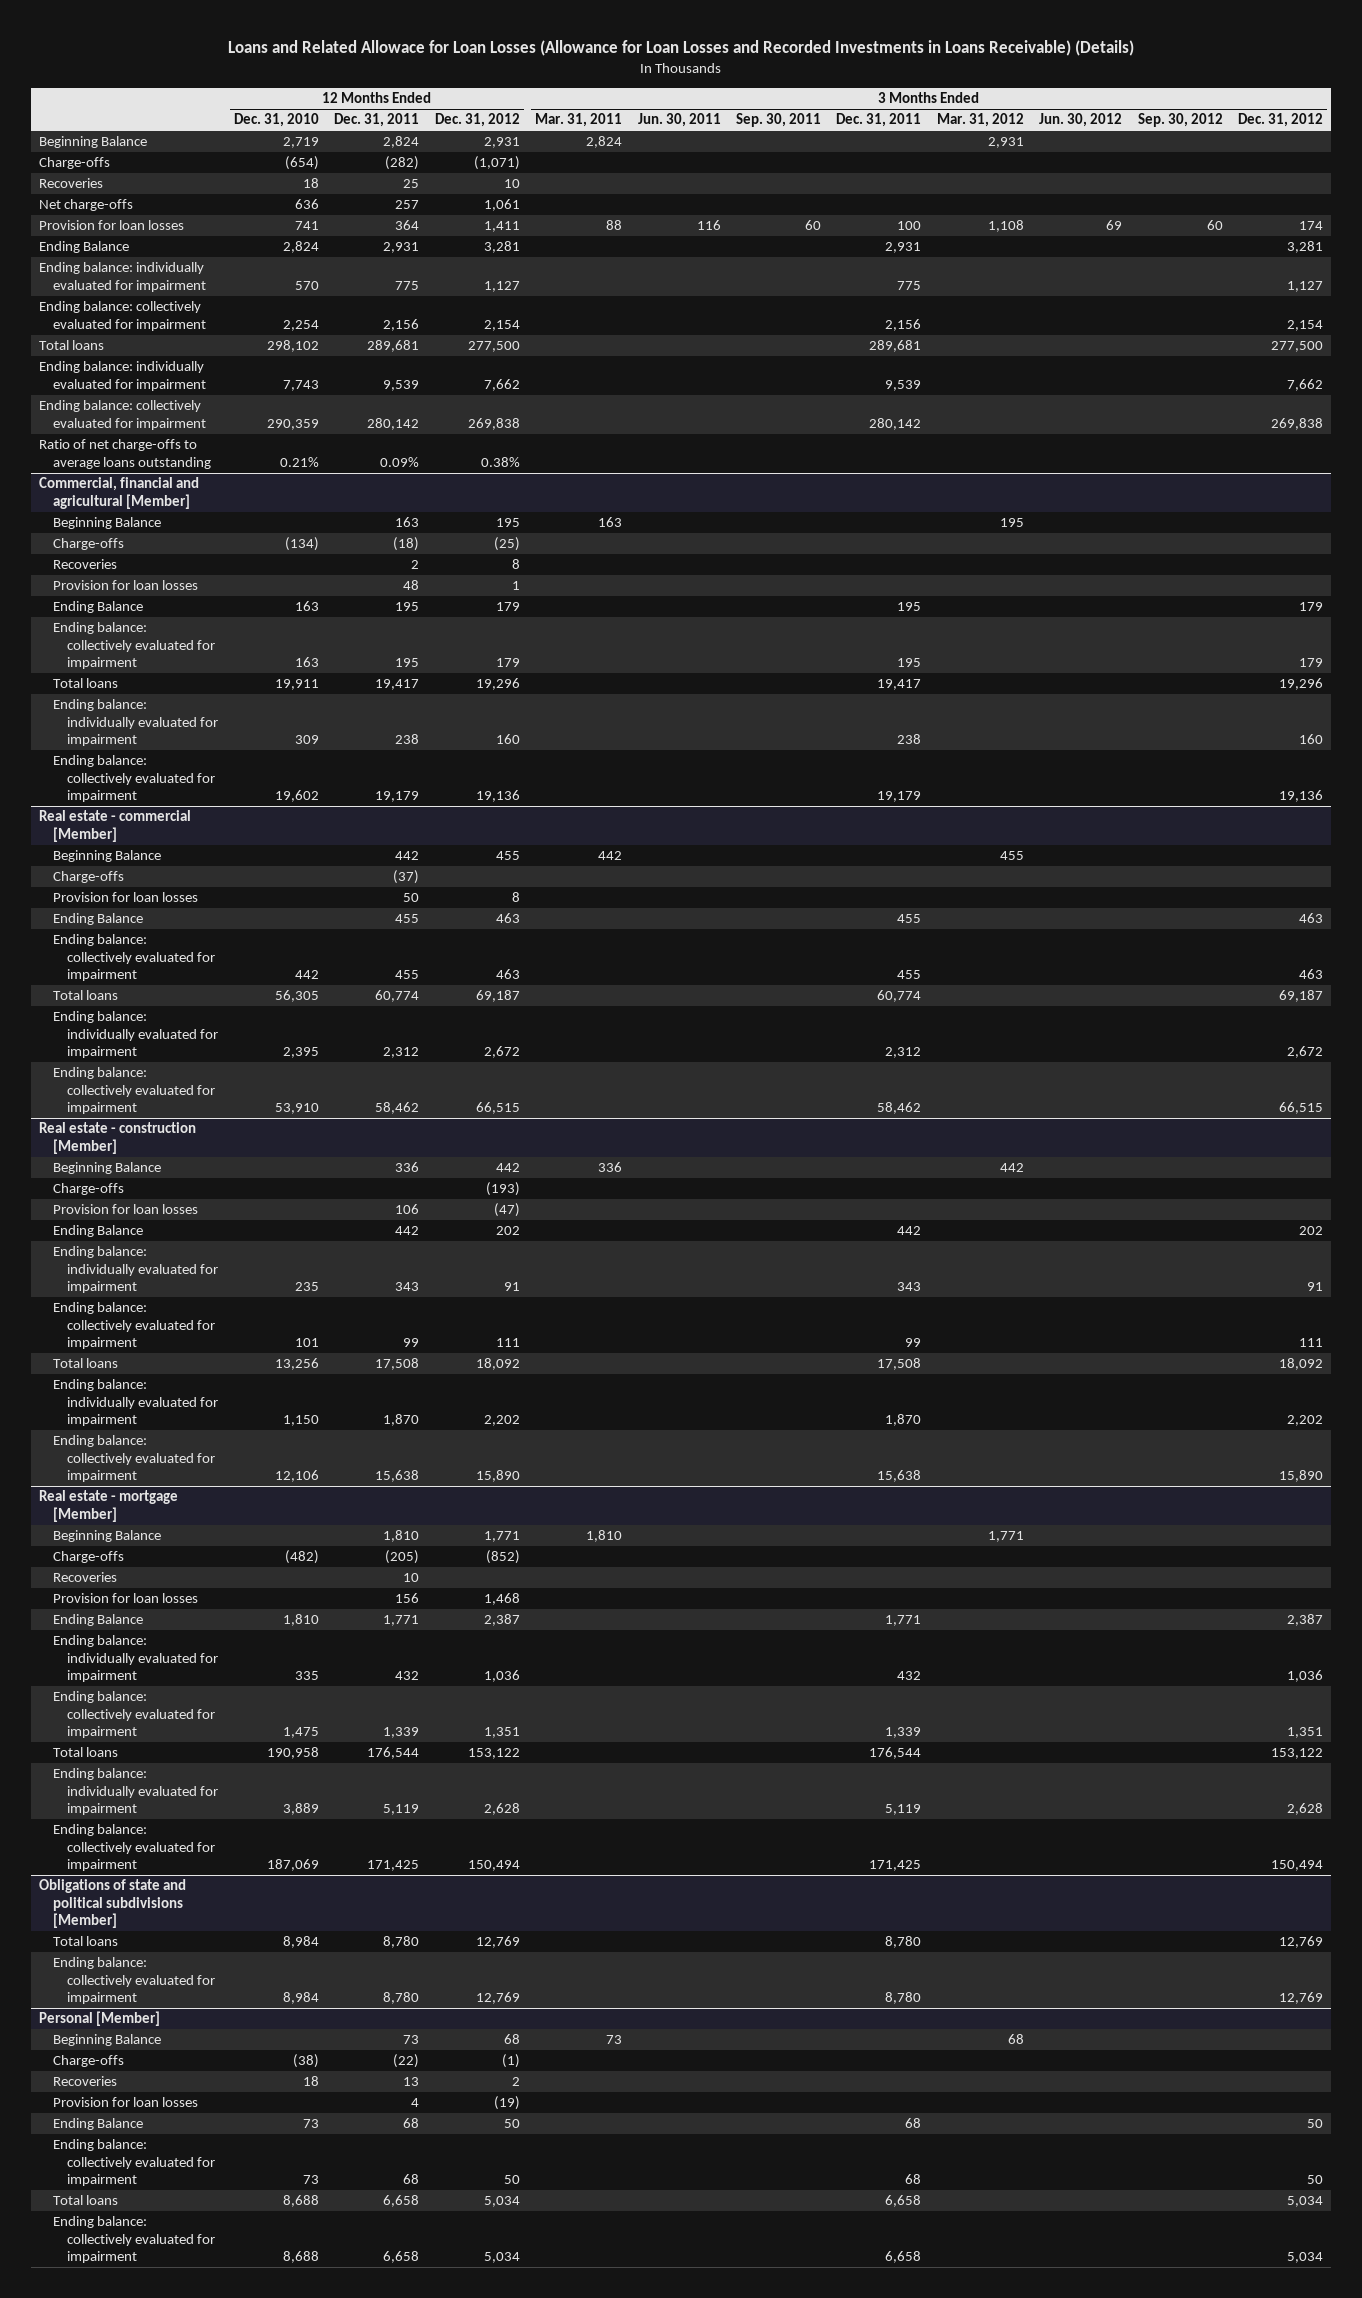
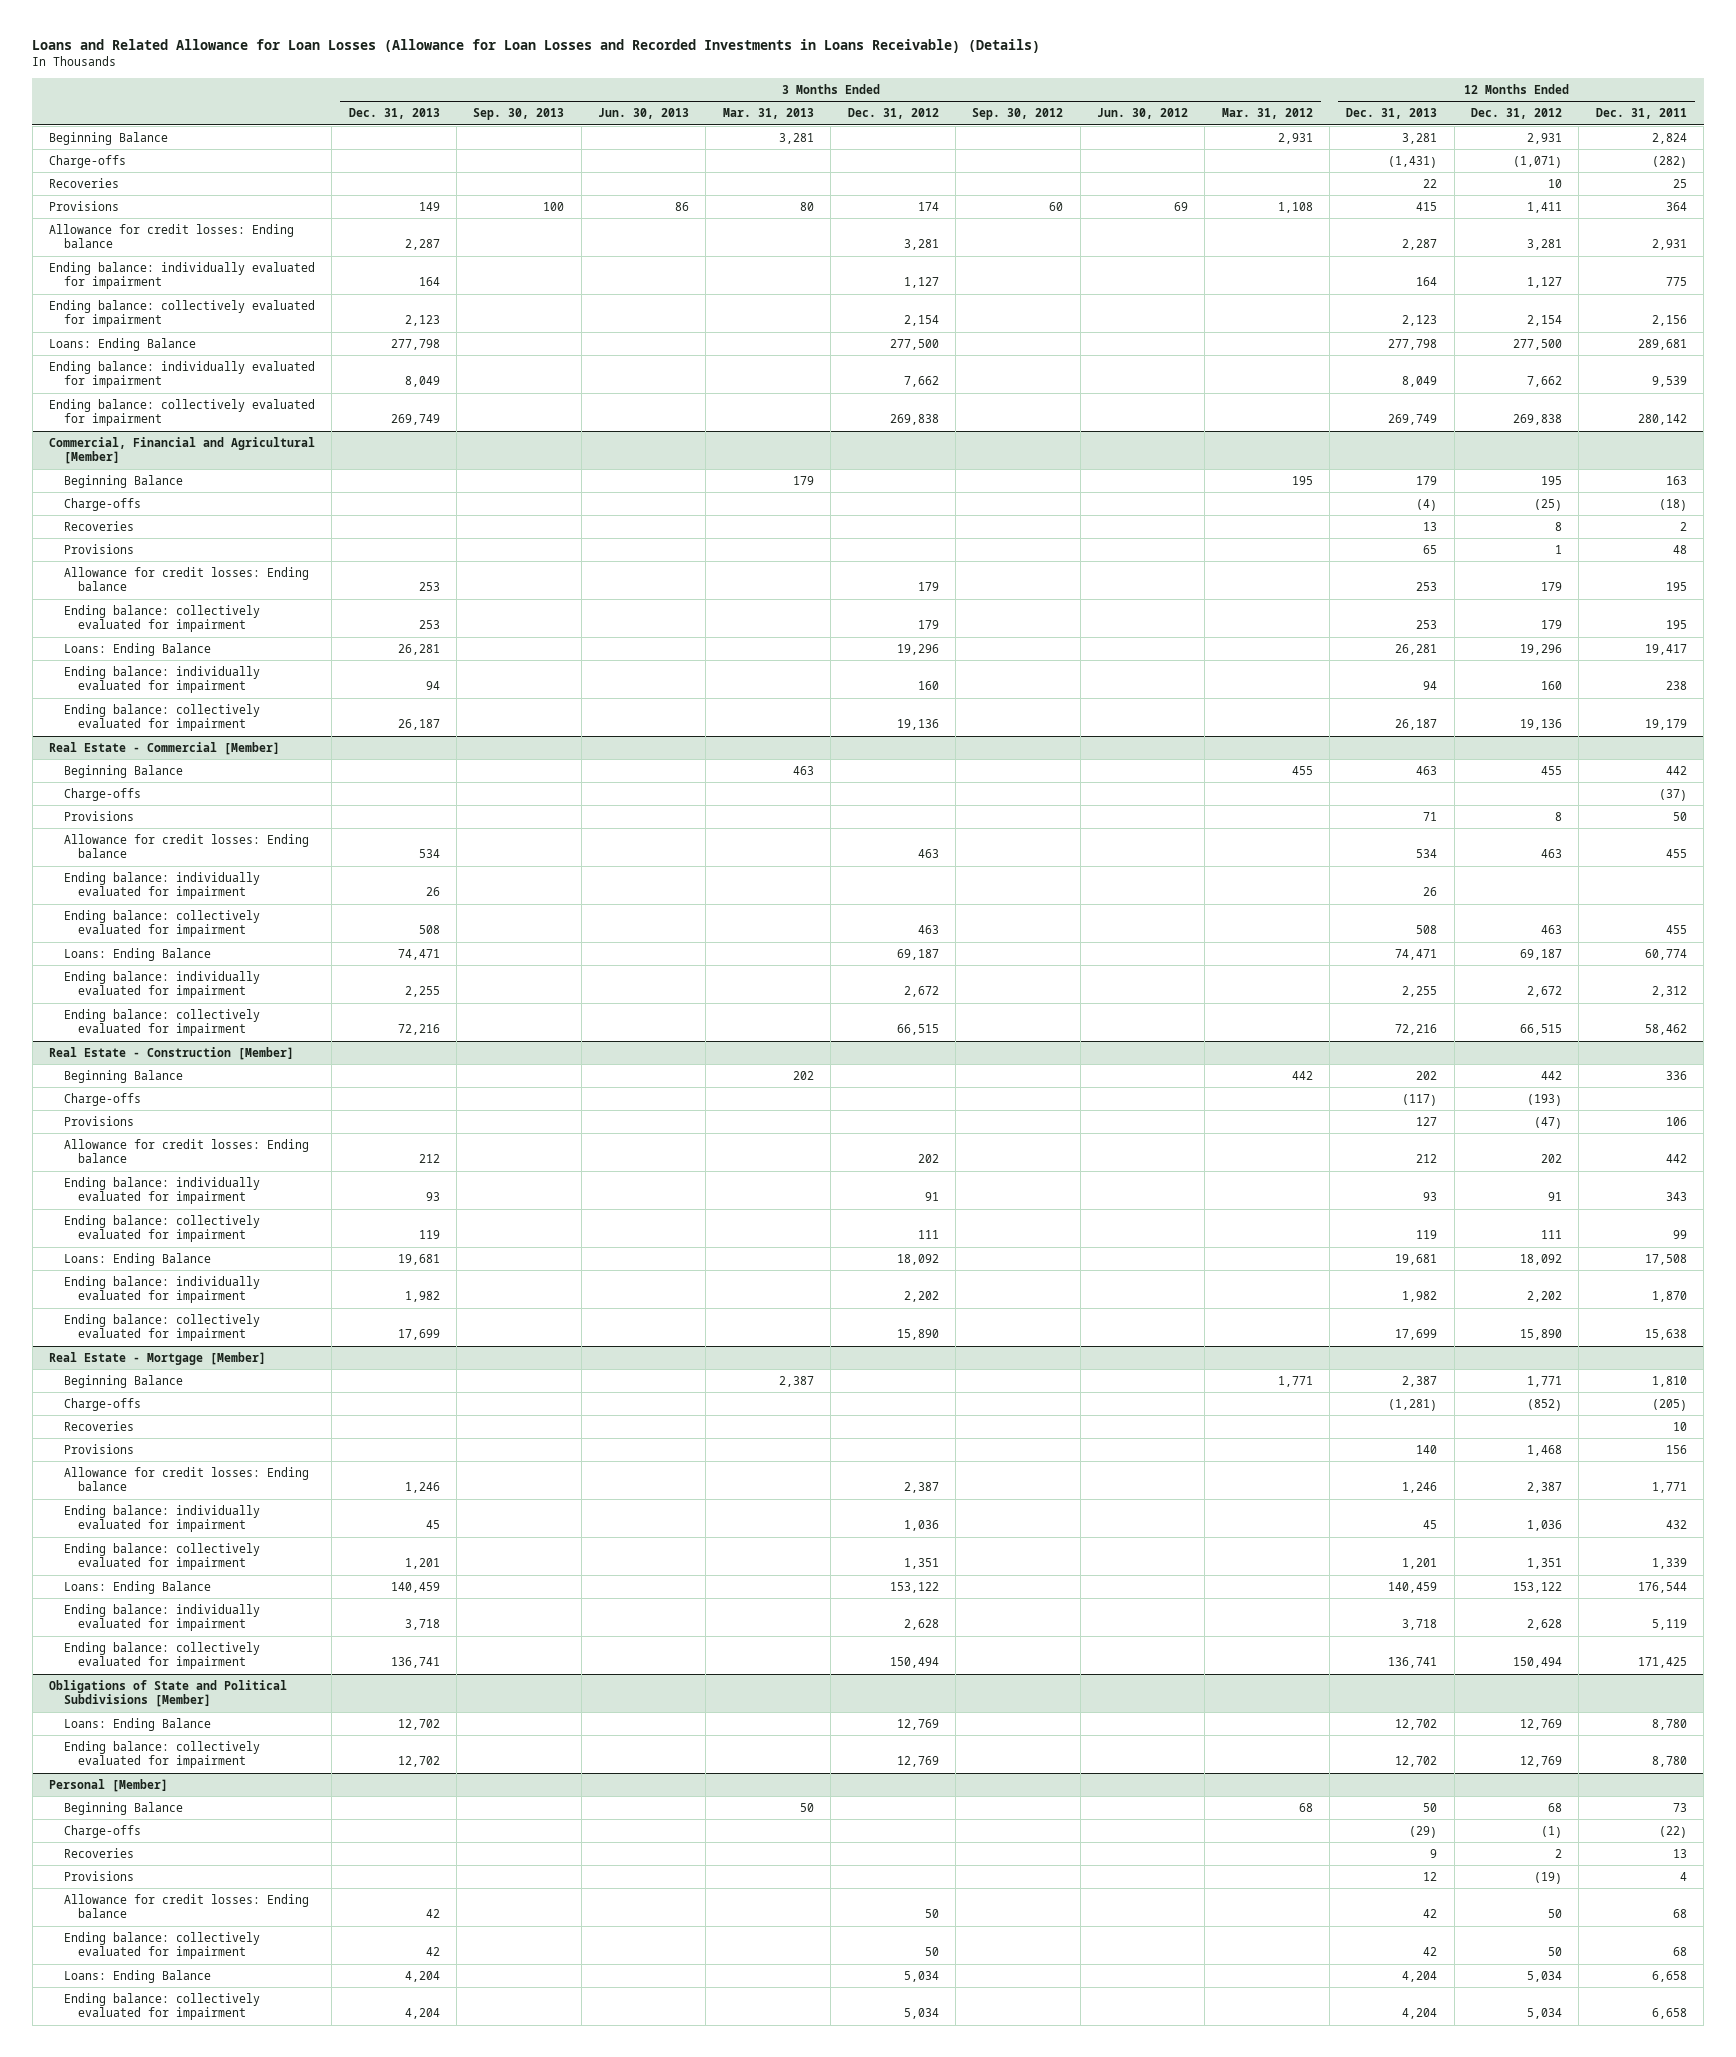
- Loans and Related Allowace for Loan Losses (Allowance for Loan Losses and Recorded Investments in Loans Receivable) (Details)
+ Loans and Related Allowance for Loan Losses (Allowance for Loan Losses and Recorded Investments in Loans Receivable) (Details)
- | 12 Months Ended Dec. 31, 2010 | 12 Months Ended Dec. 31, 2011 | 12 Months Ended Dec. 31, 2012 | 3 Months Ended Mar. 31, 2011 | 3 Months Ended Jun. 30, 2011 | 3 Months Ended Sep. 30, 2011 | 3 Months Ended Dec. 31, 2011 | 3 Months Ended Mar. 31, 2012 | 3 Months Ended Jun. 30, 2012 | 3 Months Ended Sep. 30, 2012 | 3 Months Ended Dec. 31, 2012
+ | 3 Months Ended Dec. 31, 2013 | 3 Months Ended Sep. 30, 2013 | 3 Months Ended Jun. 30, 2013 | 3 Months Ended Mar. 31, 2013 | 3 Months Ended Dec. 31, 2012 | 3 Months Ended Sep. 30, 2012 | 3 Months Ended Jun. 30, 2012 | 3 Months Ended Mar. 31, 2012 | 12 Months Ended Dec. 31, 2013 | 12 Months Ended Dec. 31, 2012 | 12 Months Ended Dec. 31, 2011
- Net charge-offs | 636 | 257 | 1,061 | | | | | | | |
- Provision for loan losses | 741 | 364 | 1,411 | 88 | 116 | 60 | 100 | 1,108 | 69 | 60 | 174
- Ending Balance | 2,824 | 2,931 | 3,281 | | | | 2,931 | | | | 3,281
+ Provisions | 149 | 100 | 86 | 80 | 174 | 60 | 69 | 1,108 | 415 | 1,411 | 364
+ Allowance for credit losses: Ending balance | 2,287 | | | | 3,281 | | | | 2,287 | 3,281 | 2,931
- Total loans | 298,102 | 289,681 | 277,500 | | | | 289,681 | | | | 277,500
+ Loans: Ending Balance | 277,798 | | | | 277,500 | | | | 277,798 | 277,500 | 289,681
- Ratio of net charge-offs to average loans outstanding | 0.21% | 0.09% | 0.38% | | | | | | | |
- Commercial, financial and agricultural [Member]
+ Commercial, Financial and Agricultural [Member]
- Provision for loan losses | | 48 | 1 | | | | | | | |
- Ending Balance | 163 | 195 | 179 | | | | 195 | | | | 179
+ Provisions | | | | | | | | | 65 | 1 | 48
+ Allowance for credit losses: Ending balance | 253 | | | | 179 | | | | 253 | 179 | 195
- Total loans | 19,911 | 19,417 | 19,296 | | | | 19,417 | | | | 19,296
+ Loans: Ending Balance | 26,281 | | | | 19,296 | | | | 26,281 | 19,296 | 19,417
- Real estate - commercial [Member]
+ Real Estate - Commercial [Member]
- Provision for loan losses | | 50 | 8 | | | | | | | |
- Ending Balance | | 455 | 463 | | | | 455 | | | | 463
+ Provisions | | | | | | | | | 71 | 8 | 50
+ Allowance for credit losses: Ending balance | 534 | | | | 463 | | | | 534 | 463 | 455
+ Ending balance: individually evaluated for impairment | 26 | | | | | | | | 26 | |
- Total loans | 56,305 | 60,774 | 69,187 | | | | 60,774 | | | | 69,187
+ Loans: Ending Balance | 74,471 | | | | 69,187 | | | | 74,471 | 69,187 | 60,774
- Real estate - construction [Member]
+ Real Estate - Construction [Member]
- Provision for loan losses | | 106 | (47) | | | | | | | |
- Ending Balance | | 442 | 202 | | | | 442 | | | | 202
+ Provisions | | | | | | | | | 127 | (47) | 106
+ Allowance for credit losses: Ending balance | 212 | | | | 202 | | | | 212 | 202 | 442
- Total loans | 13,256 | 17,508 | 18,092 | | | | 17,508 | | | | 18,092
+ Loans: Ending Balance | 19,681 | | | | 18,092 | | | | 19,681 | 18,092 | 17,508
- Real estate - mortgage [Member]
+ Real Estate - Mortgage [Member]
- Provision for loan losses | | 156 | 1,468 | | | | | | | |
- Ending Balance | 1,810 | 1,771 | 2,387 | | | | 1,771 | | | | 2,387
+ Provisions | | | | | | | | | 140 | 1,468 | 156
+ Allowance for credit losses: Ending balance | 1,246 | | | | 2,387 | | | | 1,246 | 2,387 | 1,771
- Total loans | 190,958 | 176,544 | 153,122 | | | | 176,544 | | | | 153,122
+ Loans: Ending Balance | 140,459 | | | | 153,122 | | | | 140,459 | 153,122 | 176,544
- Obligations of state and political subdivisions [Member]
- Total loans | 8,984 | 8,780 | 12,769 | | | | 8,780 | | | | 12,769
+ Obligations of State and Political Subdivisions [Member]
+ Loans: Ending Balance | 12,702 | | | | 12,769 | | | | 12,702 | 12,769 | 8,780
@ Personal [Member]
- Provision for loan losses | | 4 | (19) | | | | | | | |
- Ending Balance | 73 | 68 | 50 | | | | 68 | | | | 50
+ Provisions | | | | | | | | | 12 | (19) | 4
+ Allowance for credit losses: Ending balance | 42 | | | | 50 | | | | 42 | 50 | 68
- Total loans | 8,688 | 6,658 | 5,034 | | | | 6,658 | | | | 5,034
+ Loans: Ending Balance | 4,204 | | | | 5,034 | | | | 4,204 | 5,034 | 6,658

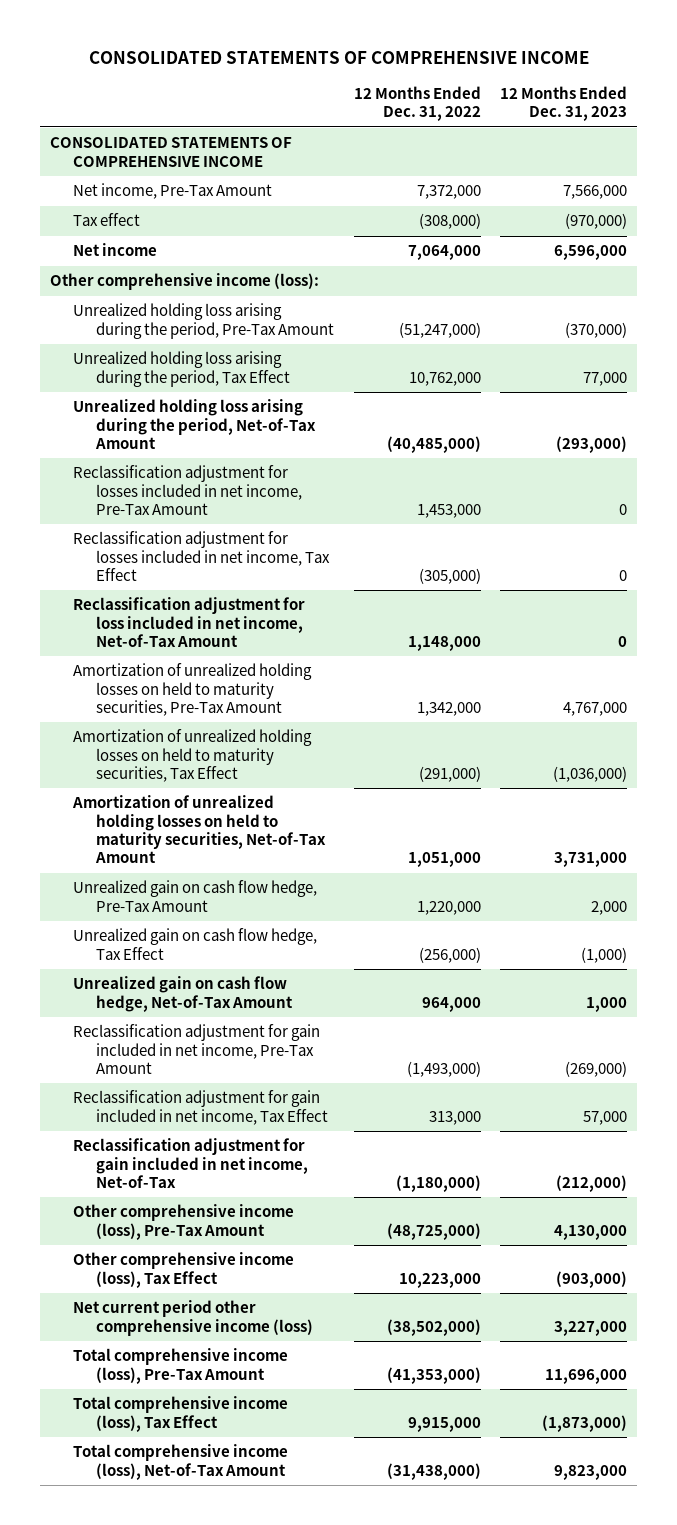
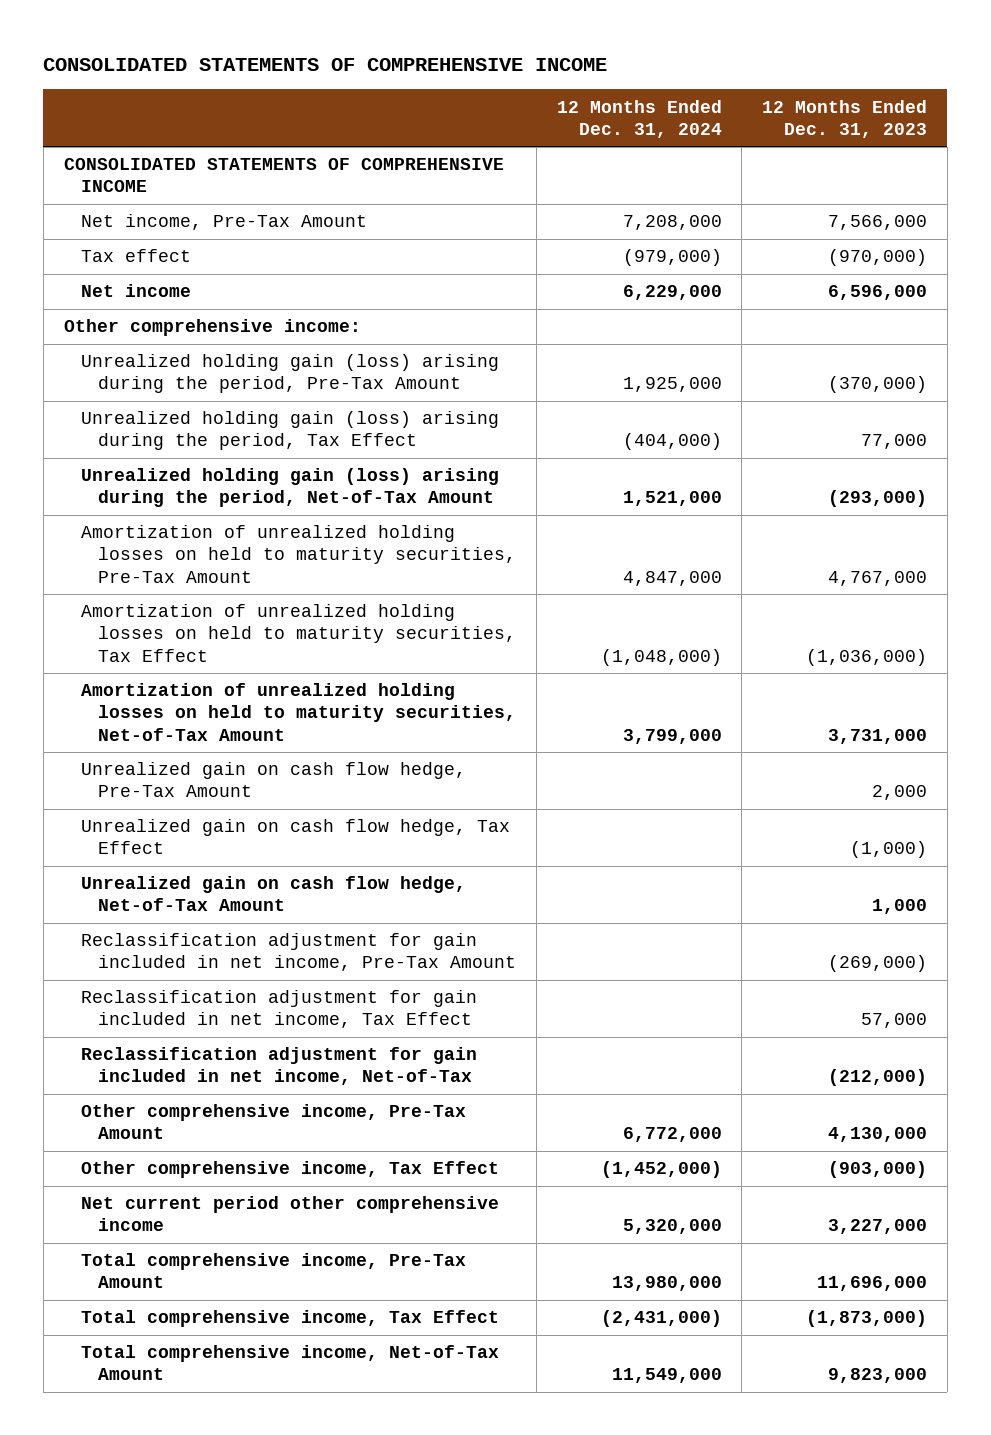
- | 12 Months Ended Dec. 31, 2022 | 12 Months Ended Dec. 31, 2023
+ | 12 Months Ended Dec. 31, 2024 | 12 Months Ended Dec. 31, 2023
- Other comprehensive income (loss):
- Unrealized holding loss arising during the period, Pre-Tax Amount | (51,247,000) | (370,000)
- Unrealized holding loss arising during the period, Tax Effect | 10,762,000 | 77,000
- Unrealized holding loss arising during the period, Net-of-Tax Amount | (40,485,000) | (293,000)
- Reclassification adjustment for losses included in net income, Pre-Tax Amount | 1,453,000 | 0
- Reclassification adjustment for losses included in net income, Tax Effect | (305,000) | 0
- Reclassification adjustment for loss included in net income, Net-of-Tax Amount | 1,148,000 | 0
+ Other comprehensive income:
+ Unrealized holding gain (loss) arising during the period, Pre-Tax Amount | 1,925,000 | (370,000)
+ Unrealized holding gain (loss) arising during the period, Tax Effect | (404,000) | 77,000
+ Unrealized holding gain (loss) arising during the period, Net-of-Tax Amount | 1,521,000 | (293,000)
- Other comprehensive income (loss), Pre-Tax Amount | (48,725,000) | 4,130,000
- Other comprehensive income (loss), Tax Effect | 10,223,000 | (903,000)
- Net current period other comprehensive income (loss) | (38,502,000) | 3,227,000
- Total comprehensive income (loss), Pre-Tax Amount | (41,353,000) | 11,696,000
- Total comprehensive income (loss), Tax Effect | 9,915,000 | (1,873,000)
- Total comprehensive income (loss), Net-of-Tax Amount | (31,438,000) | 9,823,000
+ Other comprehensive income, Pre-Tax Amount | 6,772,000 | 4,130,000
+ Other comprehensive income, Tax Effect | (1,452,000) | (903,000)
+ Net current period other comprehensive income | 5,320,000 | 3,227,000
+ Total comprehensive income, Pre-Tax Amount | 13,980,000 | 11,696,000
+ Total comprehensive income, Tax Effect | (2,431,000) | (1,873,000)
+ Total comprehensive income, Net-of-Tax Amount | 11,549,000 | 9,823,000

